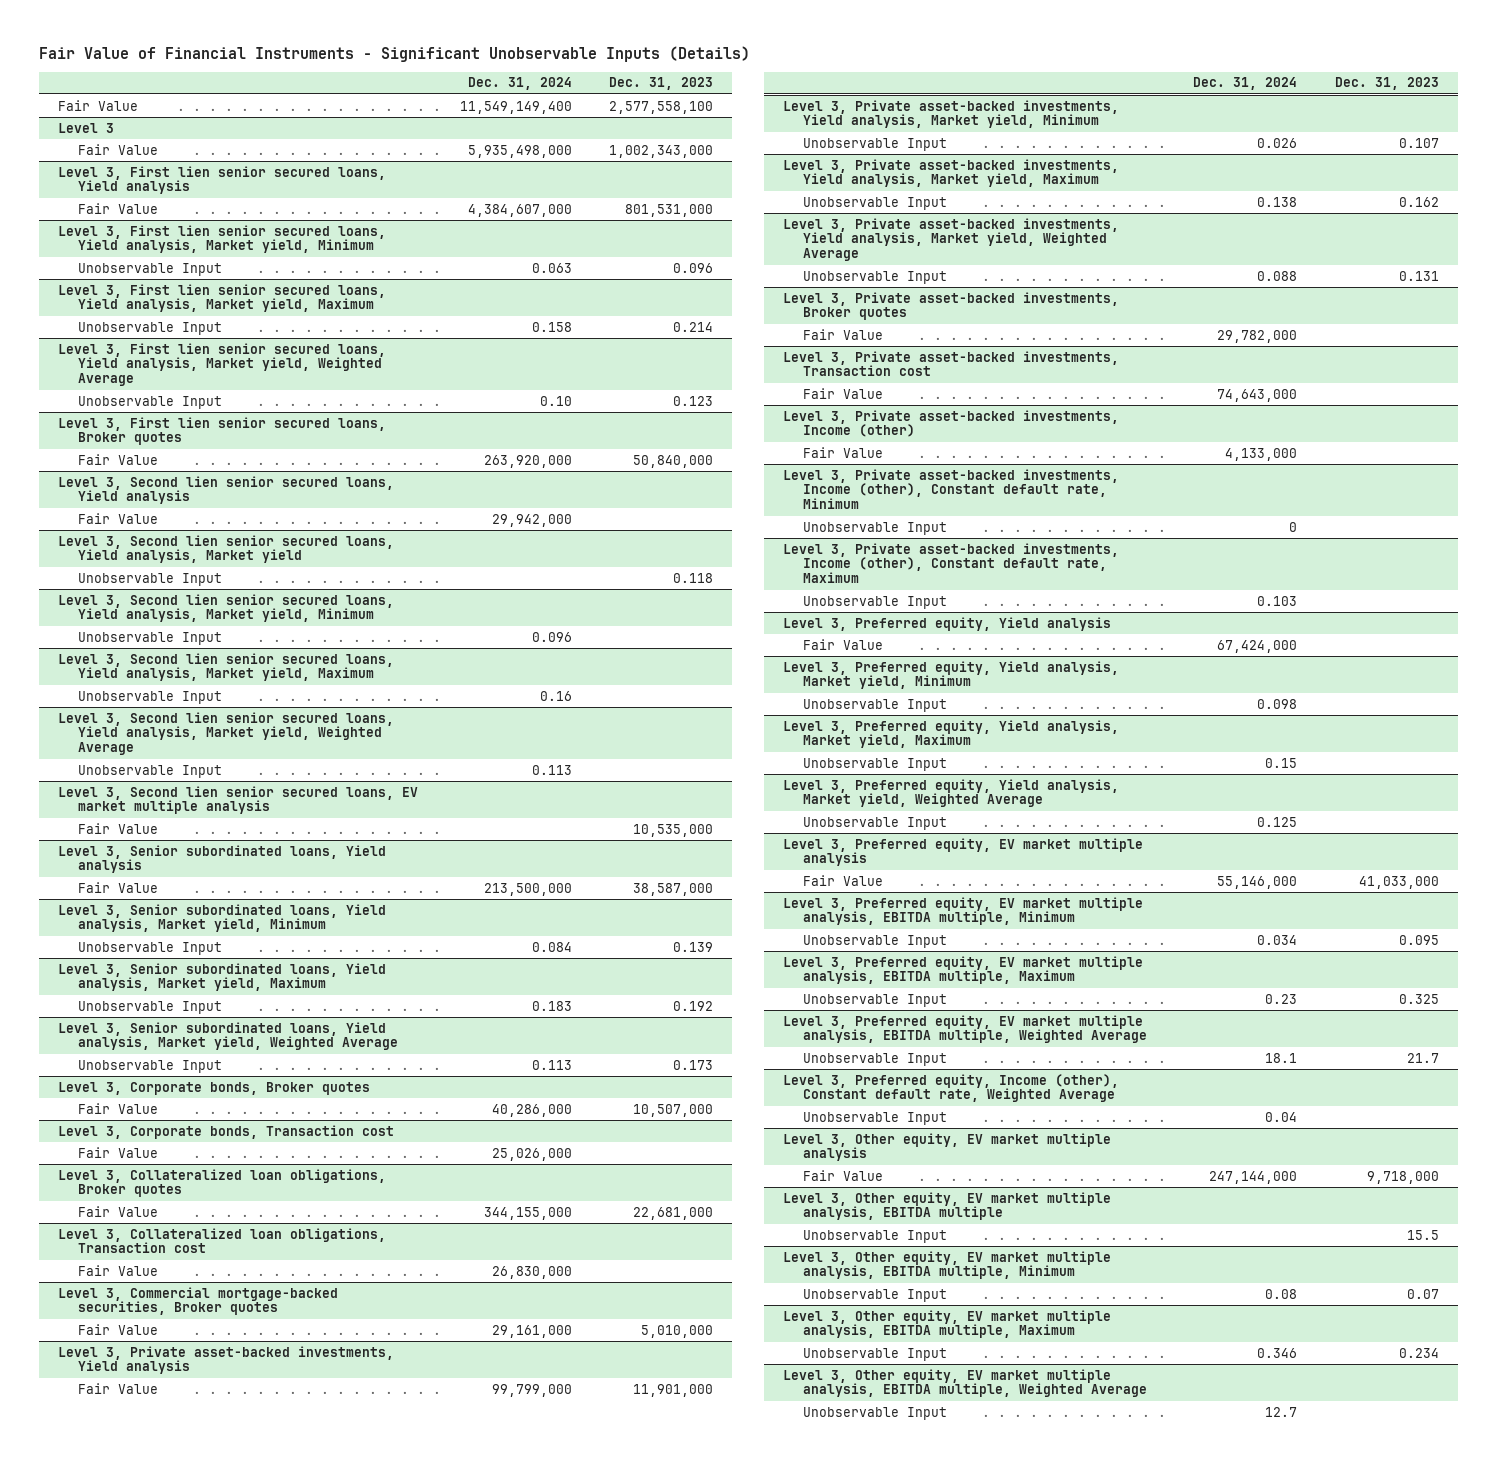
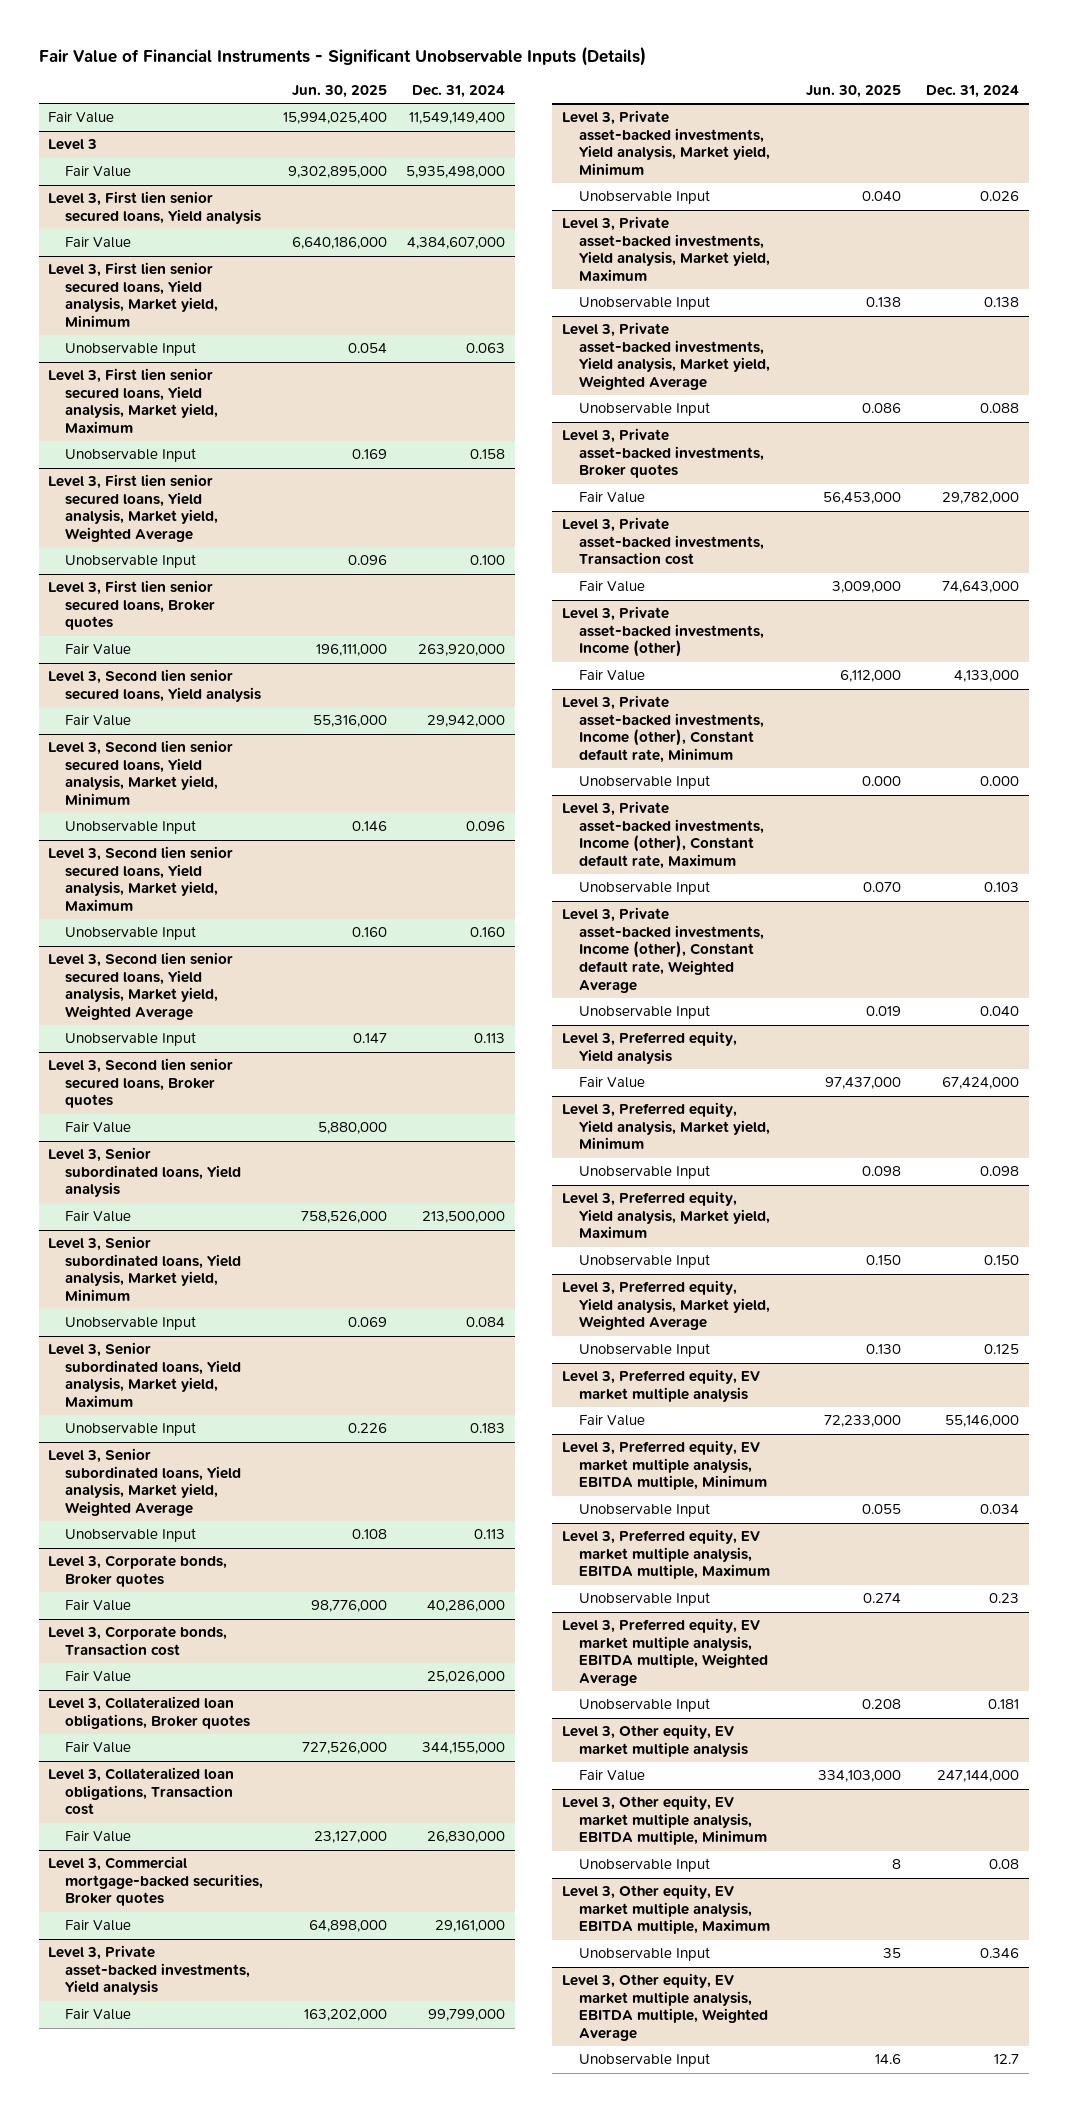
- | Dec. 31, 2024 | Dec. 31, 2023
+ | Jun. 30, 2025 | Dec. 31, 2024
@ Level 3, First lien senior secured loans, Yield analysis, Market yield, Weighted Average
- Unobservable Input | 0.10 | 0.123
+ Unobservable Input | 0.096 | 0.100
- Level 3, Second lien senior secured loans, Yield analysis, Market yield
- Unobservable Input | | 0.118
@ Level 3, Second lien senior secured loans, Yield analysis, Market yield, Maximum
- Unobservable Input | 0.16 |
+ Unobservable Input | 0.160 | 0.160
- Level 3, Second lien senior secured loans, EV market multiple analysis
+ Level 3, Second lien senior secured loans, Broker quotes
@ Level 3, Private asset-backed investments, Income (other), Constant default rate, Minimum
- Unobservable Input | 0 |
+ Unobservable Input | 0.000 | 0.000
+ Level 3, Private asset-backed investments, Income (other), Constant default rate, Weighted Average
+ Unobservable Input | 0.019 | 0.040
@ Level 3, Preferred equity, Yield analysis, Market yield, Maximum
- Unobservable Input | 0.15 |
+ Unobservable Input | 0.150 | 0.150
@ Level 3, Preferred equity, EV market multiple analysis, EBITDA multiple, Weighted Average
- Unobservable Input | 18.1 | 21.7
- Level 3, Preferred equity, Income (other), Constant default rate, Weighted Average
- Unobservable Input | 0.04 |
@ Level 3, Preferred equity, EV market multiple analysis, EBITDA multiple, Weighted Average
+ Unobservable Input | 0.208 | 0.181
- Level 3, Other equity, EV market multiple analysis, EBITDA multiple
- Unobservable Input | | 15.5

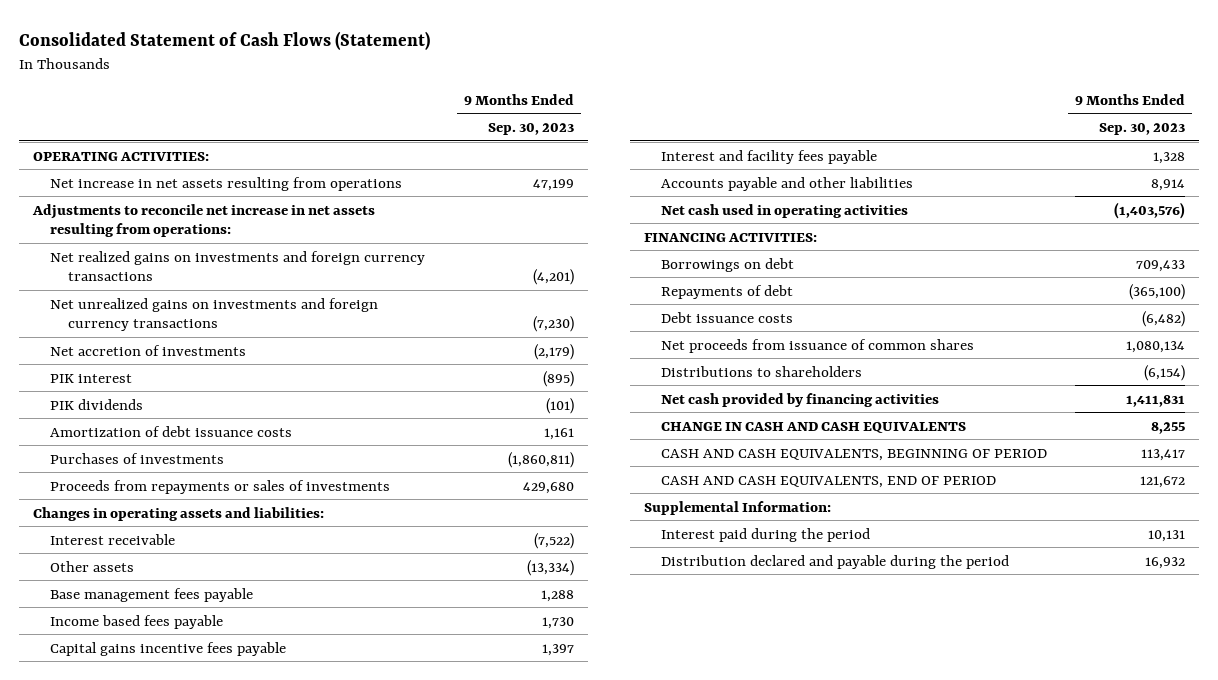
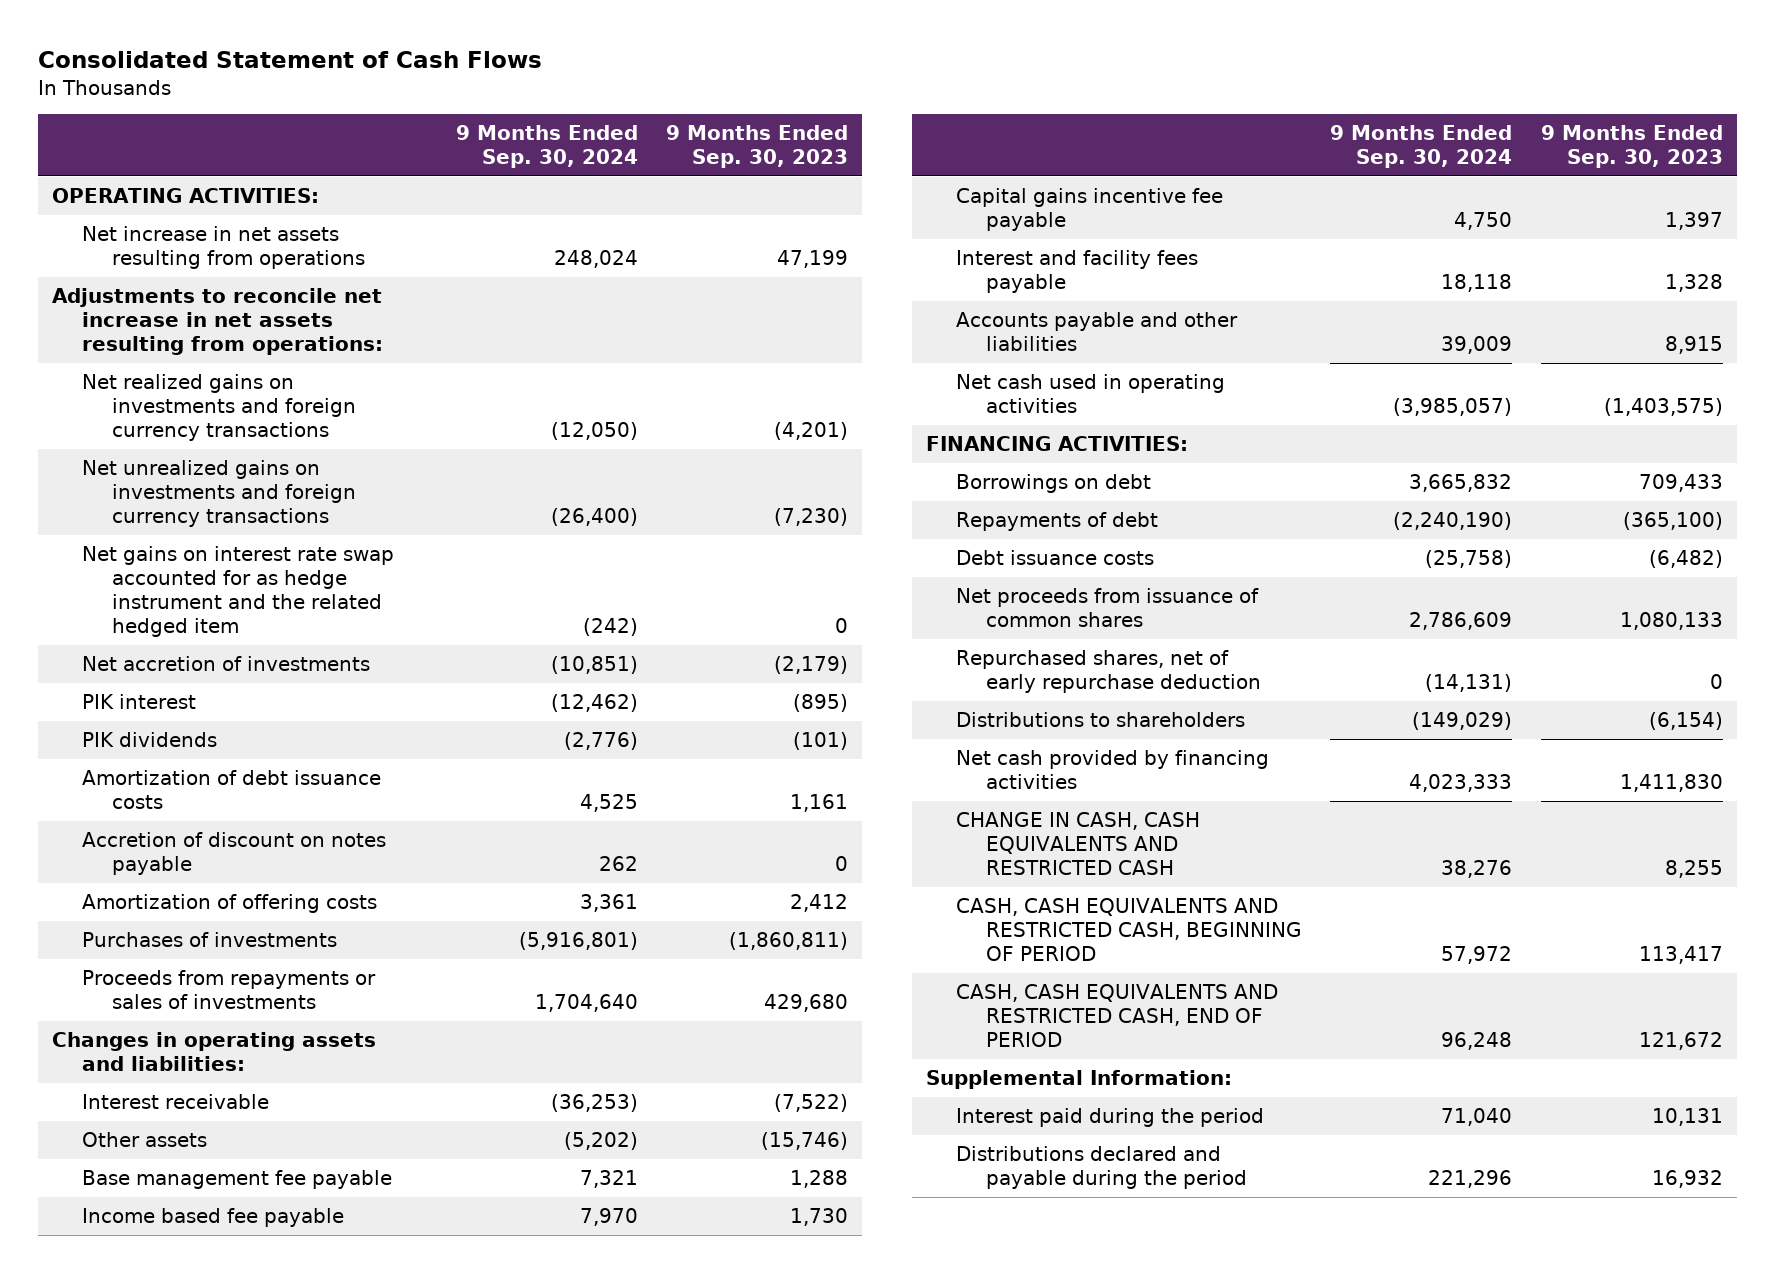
- Consolidated Statement of Cash Flows (Statement)
+ Consolidated Statement of Cash Flows
- | 9 Months Ended Sep. 30, 2023
+ | 9 Months Ended Sep. 30, 2024 | 9 Months Ended Sep. 30, 2023
+ Net gains on interest rate swap accounted for as hedge instrument and the related hedged item | (242) | 0
+ Accretion of discount on notes payable | 262 | 0
+ Amortization of offering costs | 3,361 | 2,412
- Other assets | (13,334)
- Base management fees payable | 1,288
- Income based fees payable | 1,730
- Capital gains incentive fees payable | 1,397
+ Other assets | (5,202) | (15,746)
+ Base management fee payable | 7,321 | 1,288
+ Income based fee payable | 7,970 | 1,730
+ Capital gains incentive fee payable | 4,750 | 1,397
- Accounts payable and other liabilities | 8,914
- Net cash used in operating activities | (1,403,576)
+ Accounts payable and other liabilities | 39,009 | 8,915
+ Net cash used in operating activities | (3,985,057) | (1,403,575)
- Net proceeds from issuance of common shares | 1,080,134
+ Net proceeds from issuance of common shares | 2,786,609 | 1,080,133
+ Repurchased shares, net of early repurchase deduction | (14,131) | 0
- Net cash provided by financing activities | 1,411,831
- CHANGE IN CASH AND CASH EQUIVALENTS | 8,255
- CASH AND CASH EQUIVALENTS, BEGINNING OF PERIOD | 113,417
- CASH AND CASH EQUIVALENTS, END OF PERIOD | 121,672
+ Net cash provided by financing activities | 4,023,333 | 1,411,830
+ CHANGE IN CASH, CASH EQUIVALENTS AND RESTRICTED CASH | 38,276 | 8,255
+ CASH, CASH EQUIVALENTS AND RESTRICTED CASH, BEGINNING OF PERIOD | 57,972 | 113,417
+ CASH, CASH EQUIVALENTS AND RESTRICTED CASH, END OF PERIOD | 96,248 | 121,672
- Distribution declared and payable during the period | 16,932
+ Distributions declared and payable during the period | 221,296 | 16,932

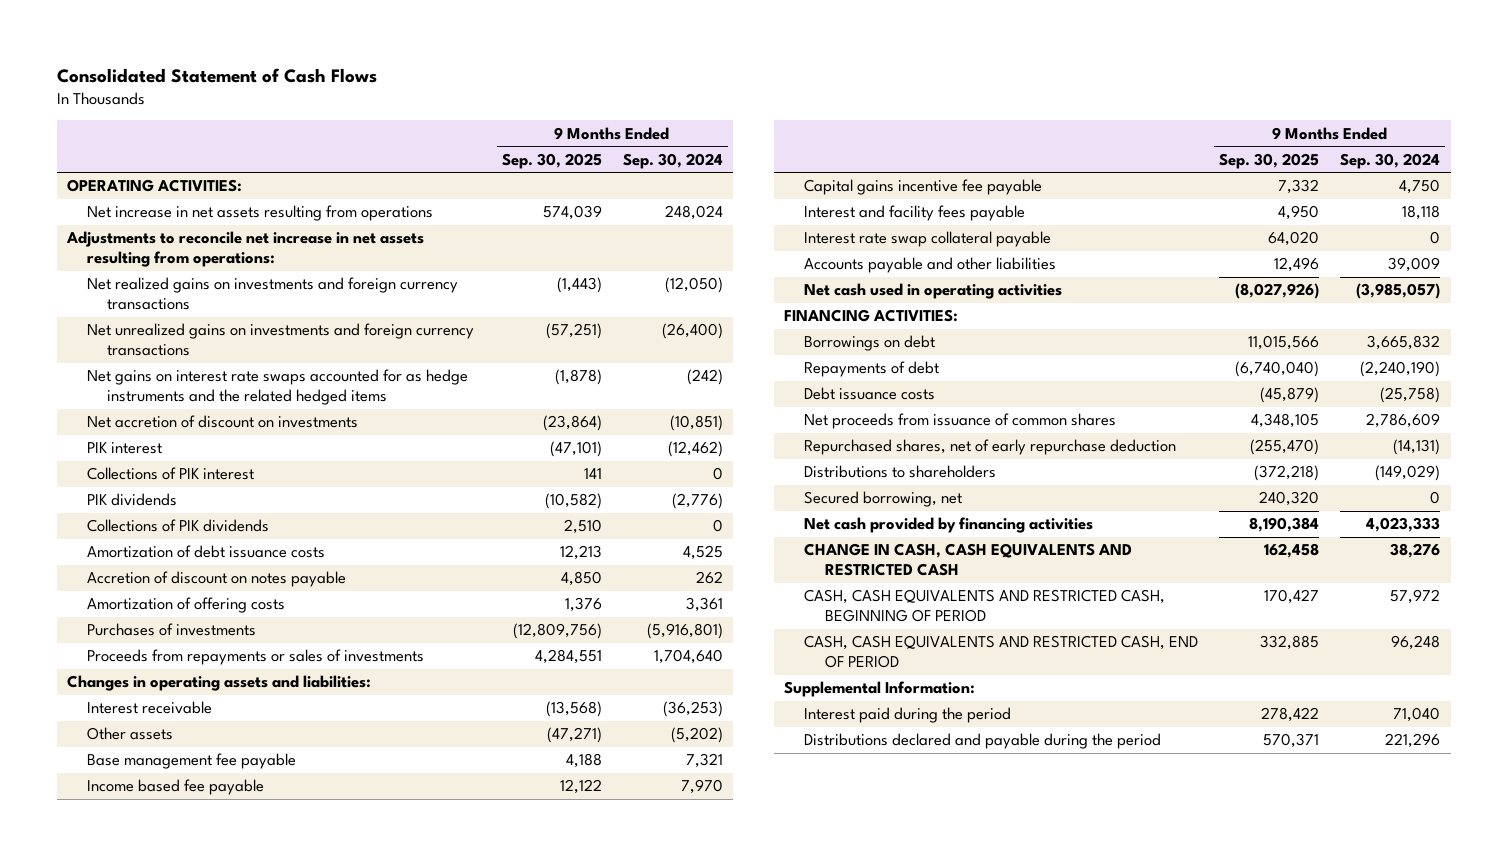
- | 9 Months Ended Sep. 30, 2024 | 9 Months Ended Sep. 30, 2023
+ | 9 Months Ended Sep. 30, 2025 | 9 Months Ended Sep. 30, 2024
- Net gains on interest rate swap accounted for as hedge instrument and the related hedged item | (242) | 0
- Net accretion of investments | (10,851) | (2,179)
+ Net gains on interest rate swaps accounted for as hedge instruments and the related hedged items | (1,878) | (242)
+ Net accretion of discount on investments | (23,864) | (10,851)
+ Collections of PIK interest | 141 | 0
+ Collections of PIK dividends | 2,510 | 0
+ Interest rate swap collateral payable | 64,020 | 0
+ Secured borrowing, net | 240,320 | 0

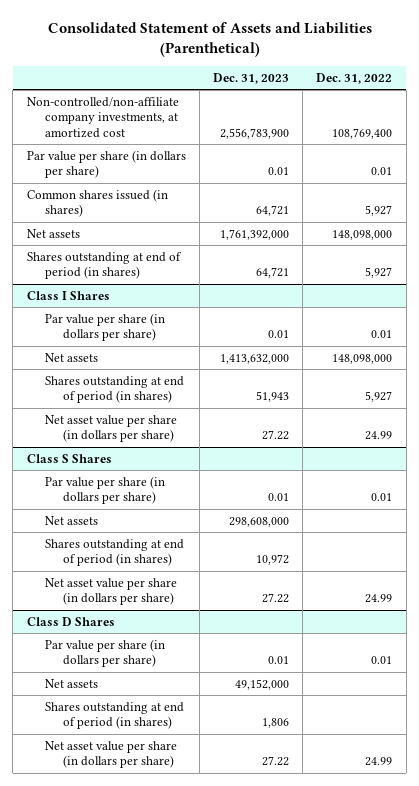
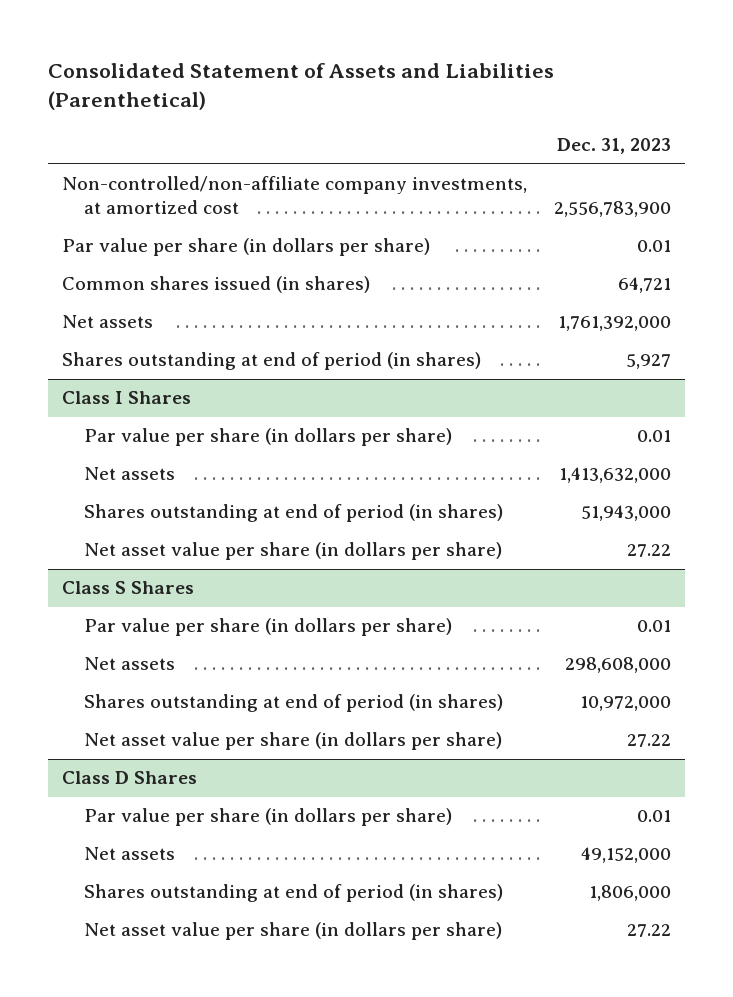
- | Dec. 31, 2023 | Dec. 31, 2022
+ | Dec. 31, 2023
- Shares outstanding at end of period (in shares) | 64,721 | 5,927
+ Shares outstanding at end of period (in shares) | 5,927
@ Class I Shares
- Shares outstanding at end of period (in shares) | 51,943 | 5,927
+ Shares outstanding at end of period (in shares) | 51,943,000
@ Class S Shares
- Shares outstanding at end of period (in shares) | 10,972 |
+ Shares outstanding at end of period (in shares) | 10,972,000
@ Class D Shares
- Shares outstanding at end of period (in shares) | 1,806 |
+ Shares outstanding at end of period (in shares) | 1,806,000

